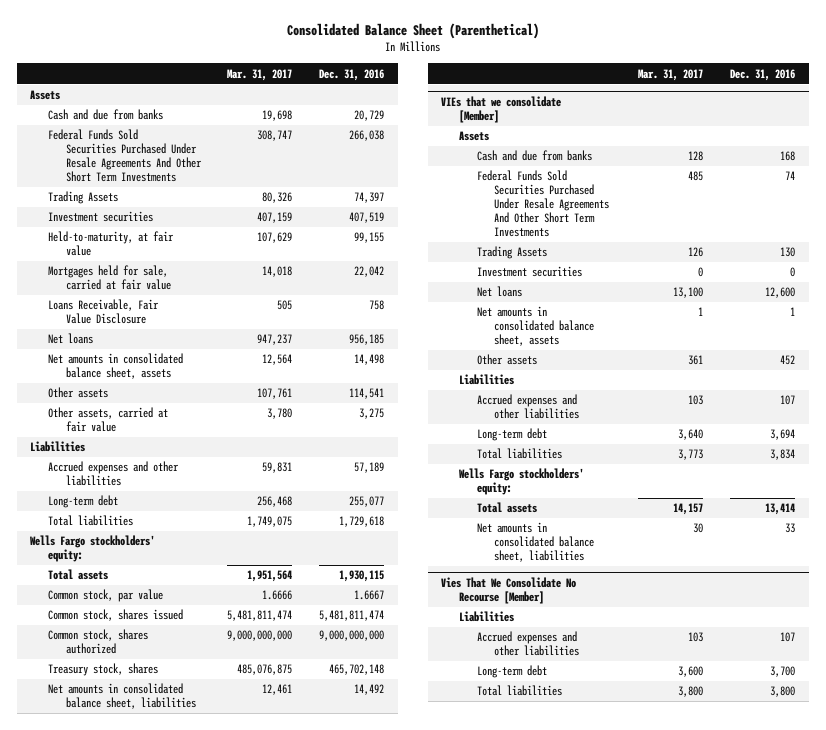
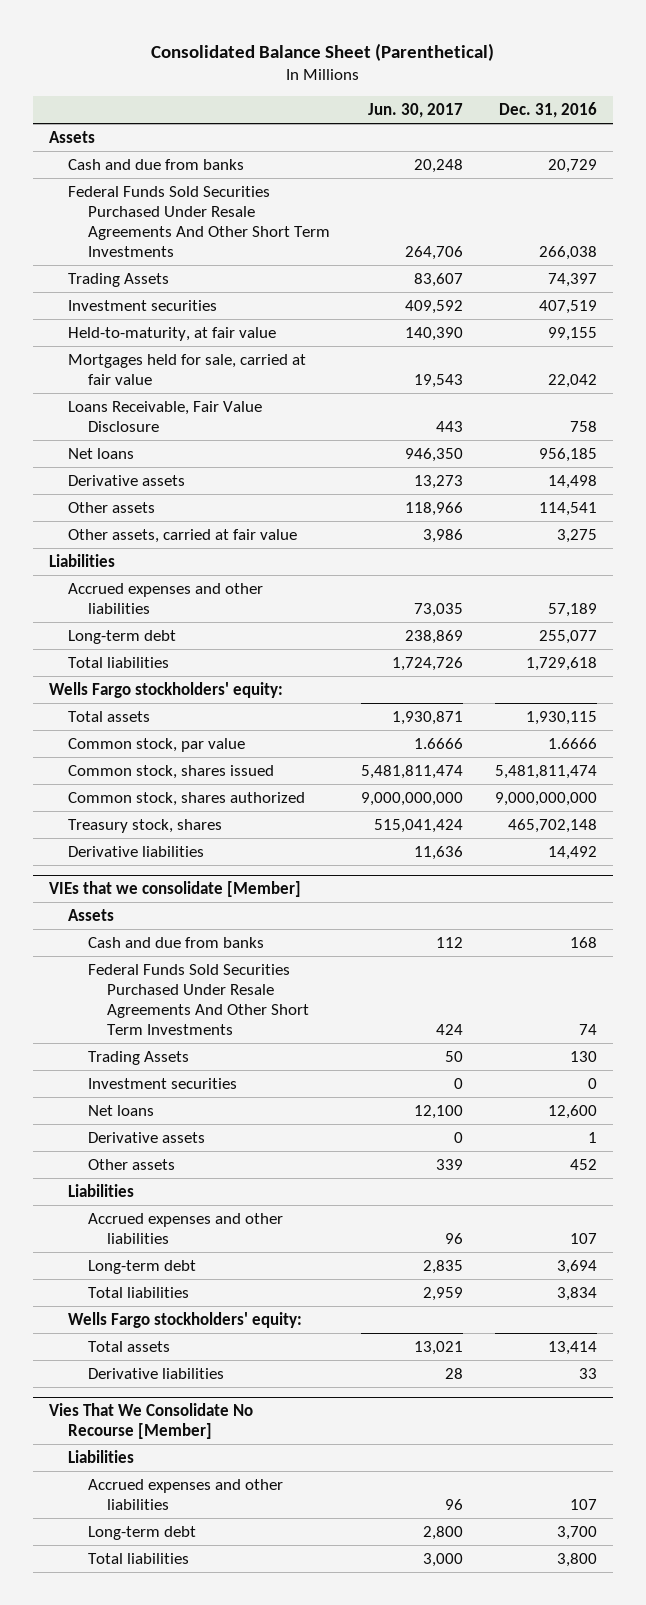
- | Mar. 31, 2017 | Dec. 31, 2016
+ | Jun. 30, 2017 | Dec. 31, 2016
- Net amounts in consolidated balance sheet, assets | 12,564 | 14,498
+ Derivative assets | 13,273 | 14,498
- Common stock, par value | 1.6666 | 1.6667
+ Common stock, par value | 1.6666 | 1.6666
- Net amounts in consolidated balance sheet, liabilities | 12,461 | 14,492
+ Derivative liabilities | 11,636 | 14,492
@ VIEs that we consolidate [Member]
- Net amounts in consolidated balance sheet, assets | 1 | 1
+ Derivative assets | 0 | 1
- Net amounts in consolidated balance sheet, liabilities | 30 | 33
+ Derivative liabilities | 28 | 33

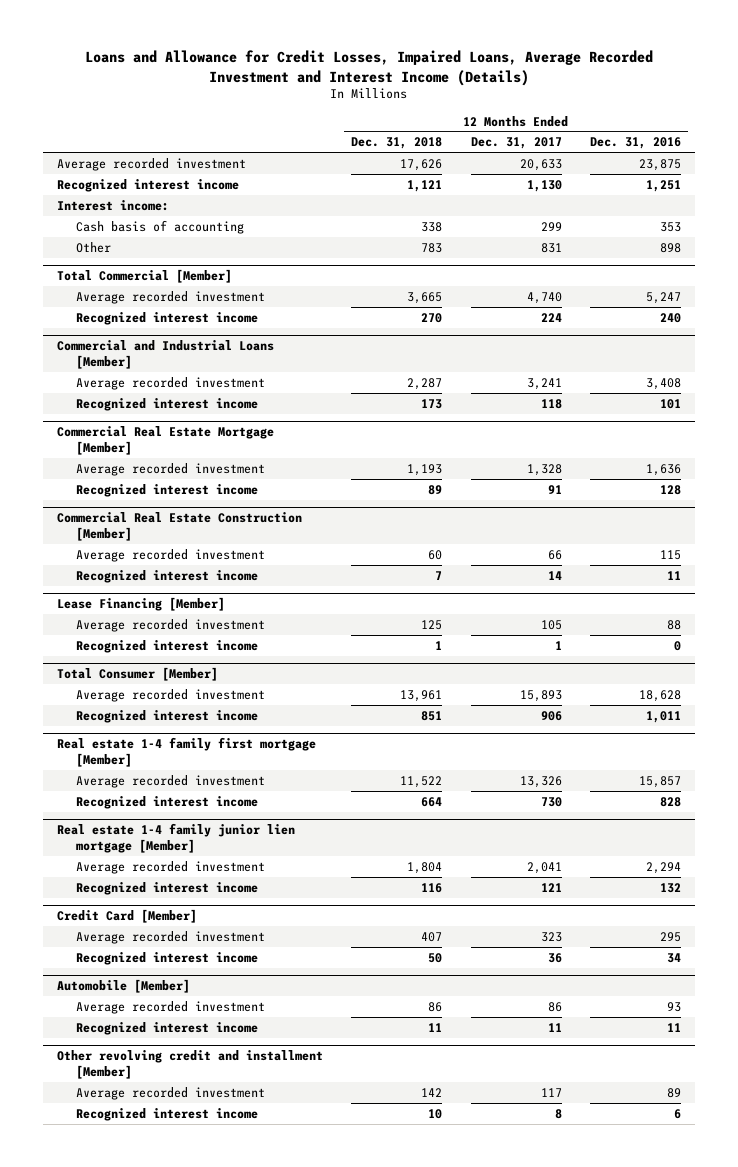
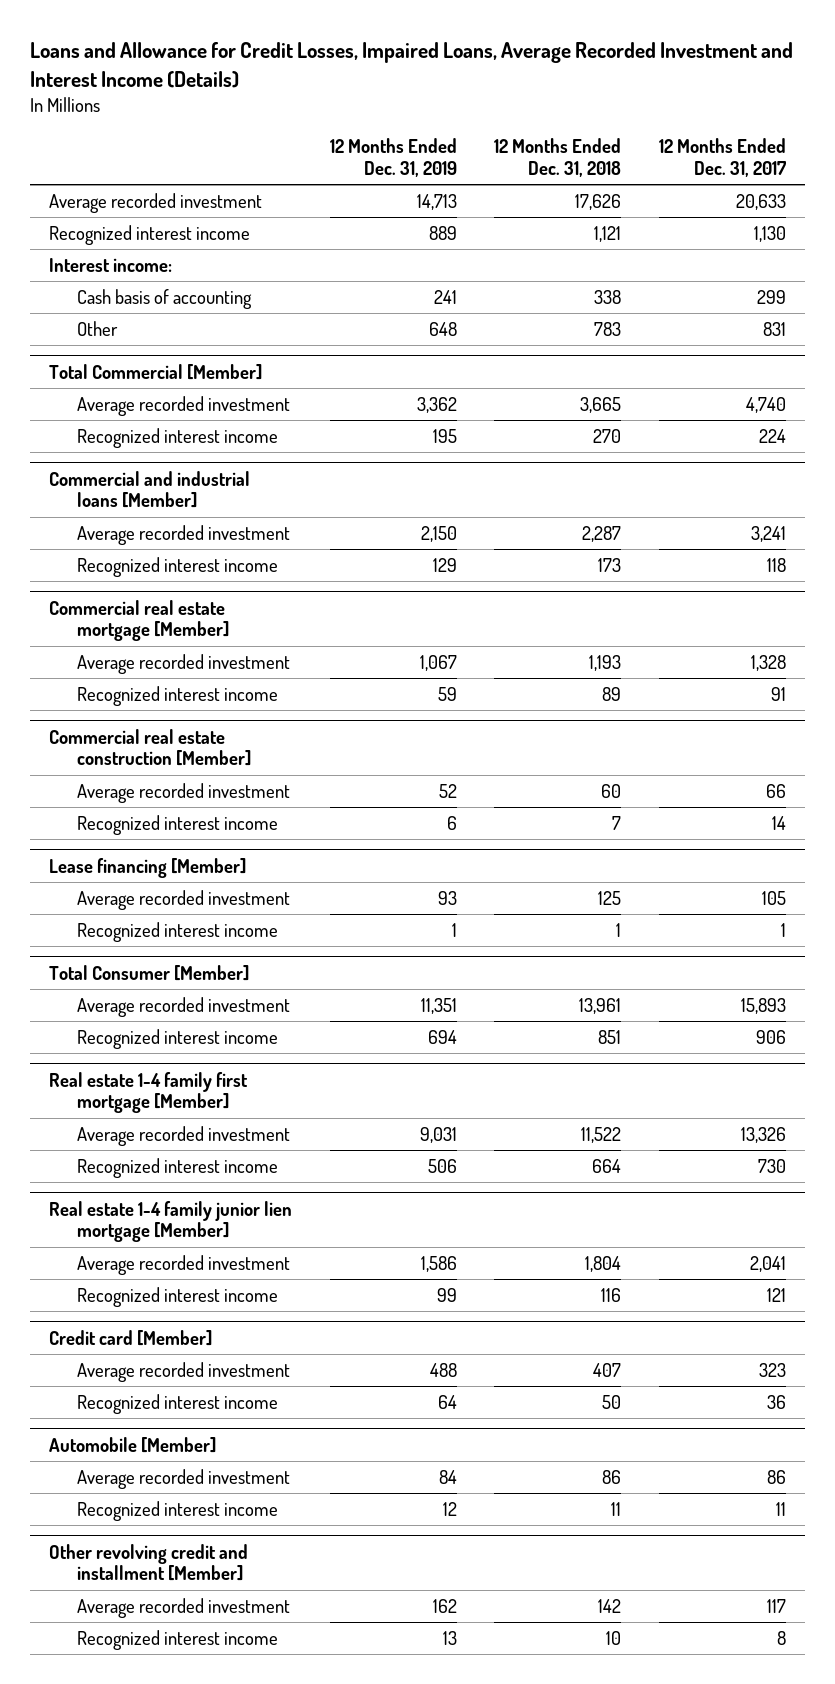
- | 12 Months Ended Dec. 31, 2018 | 12 Months Ended Dec. 31, 2017 | 12 Months Ended Dec. 31, 2016
+ | 12 Months Ended Dec. 31, 2019 | 12 Months Ended Dec. 31, 2018 | 12 Months Ended Dec. 31, 2017
- Commercial and Industrial Loans [Member]
+ Commercial and industrial loans [Member]
- Commercial Real Estate Mortgage [Member]
+ Commercial real estate mortgage [Member]
- Commercial Real Estate Construction [Member]
+ Commercial real estate construction [Member]
- Lease Financing [Member]
+ Lease financing [Member]
- Credit Card [Member]
+ Credit card [Member]

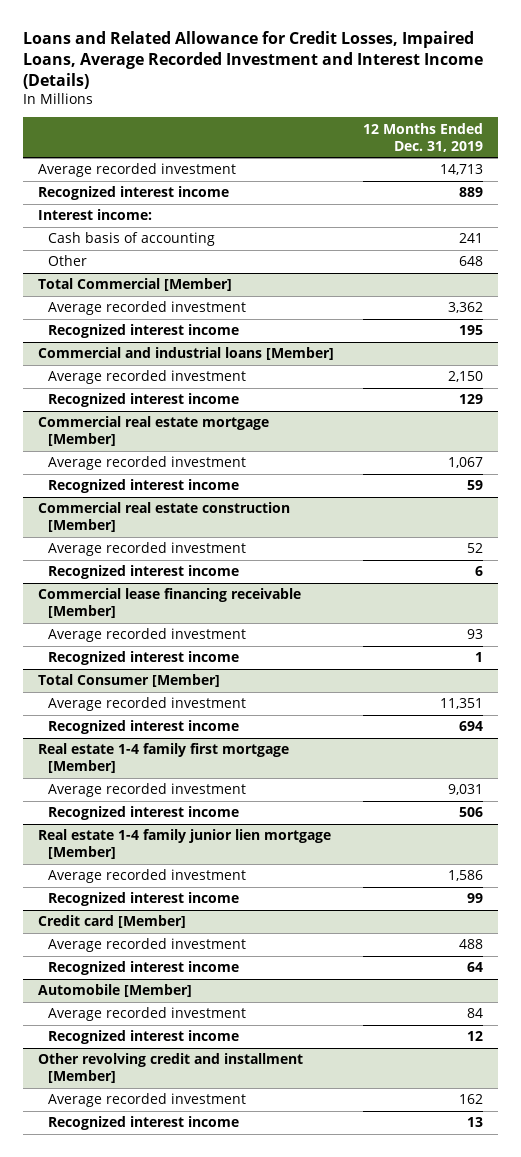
- Loans and Allowance for Credit Losses, Impaired Loans, Average Recorded Investment and Interest Income (Details)
+ Loans and Related Allowance for Credit Losses, Impaired Loans, Average Recorded Investment and Interest Income (Details)
- | 12 Months Ended Dec. 31, 2019 | 12 Months Ended Dec. 31, 2018 | 12 Months Ended Dec. 31, 2017
+ | 12 Months Ended Dec. 31, 2019
- Lease financing [Member]
+ Commercial lease financing receivable [Member]

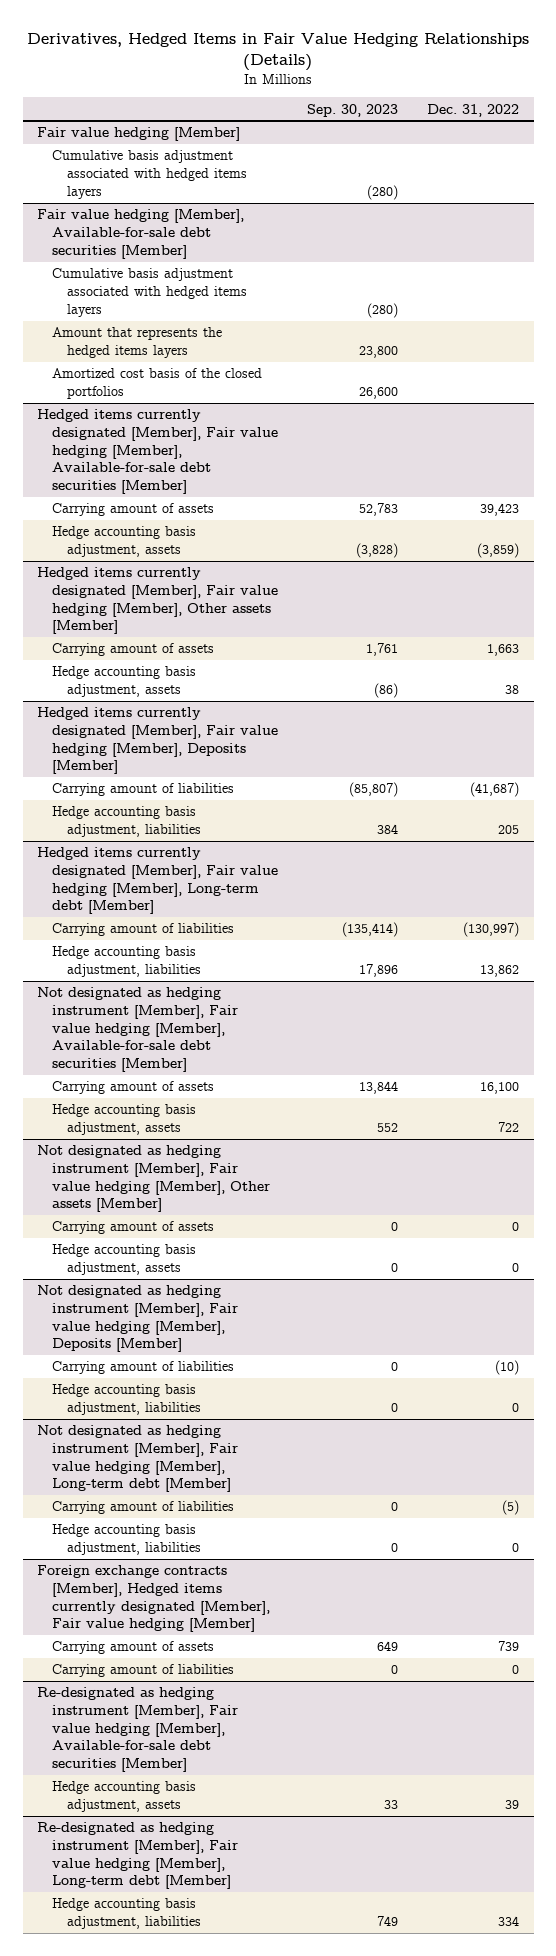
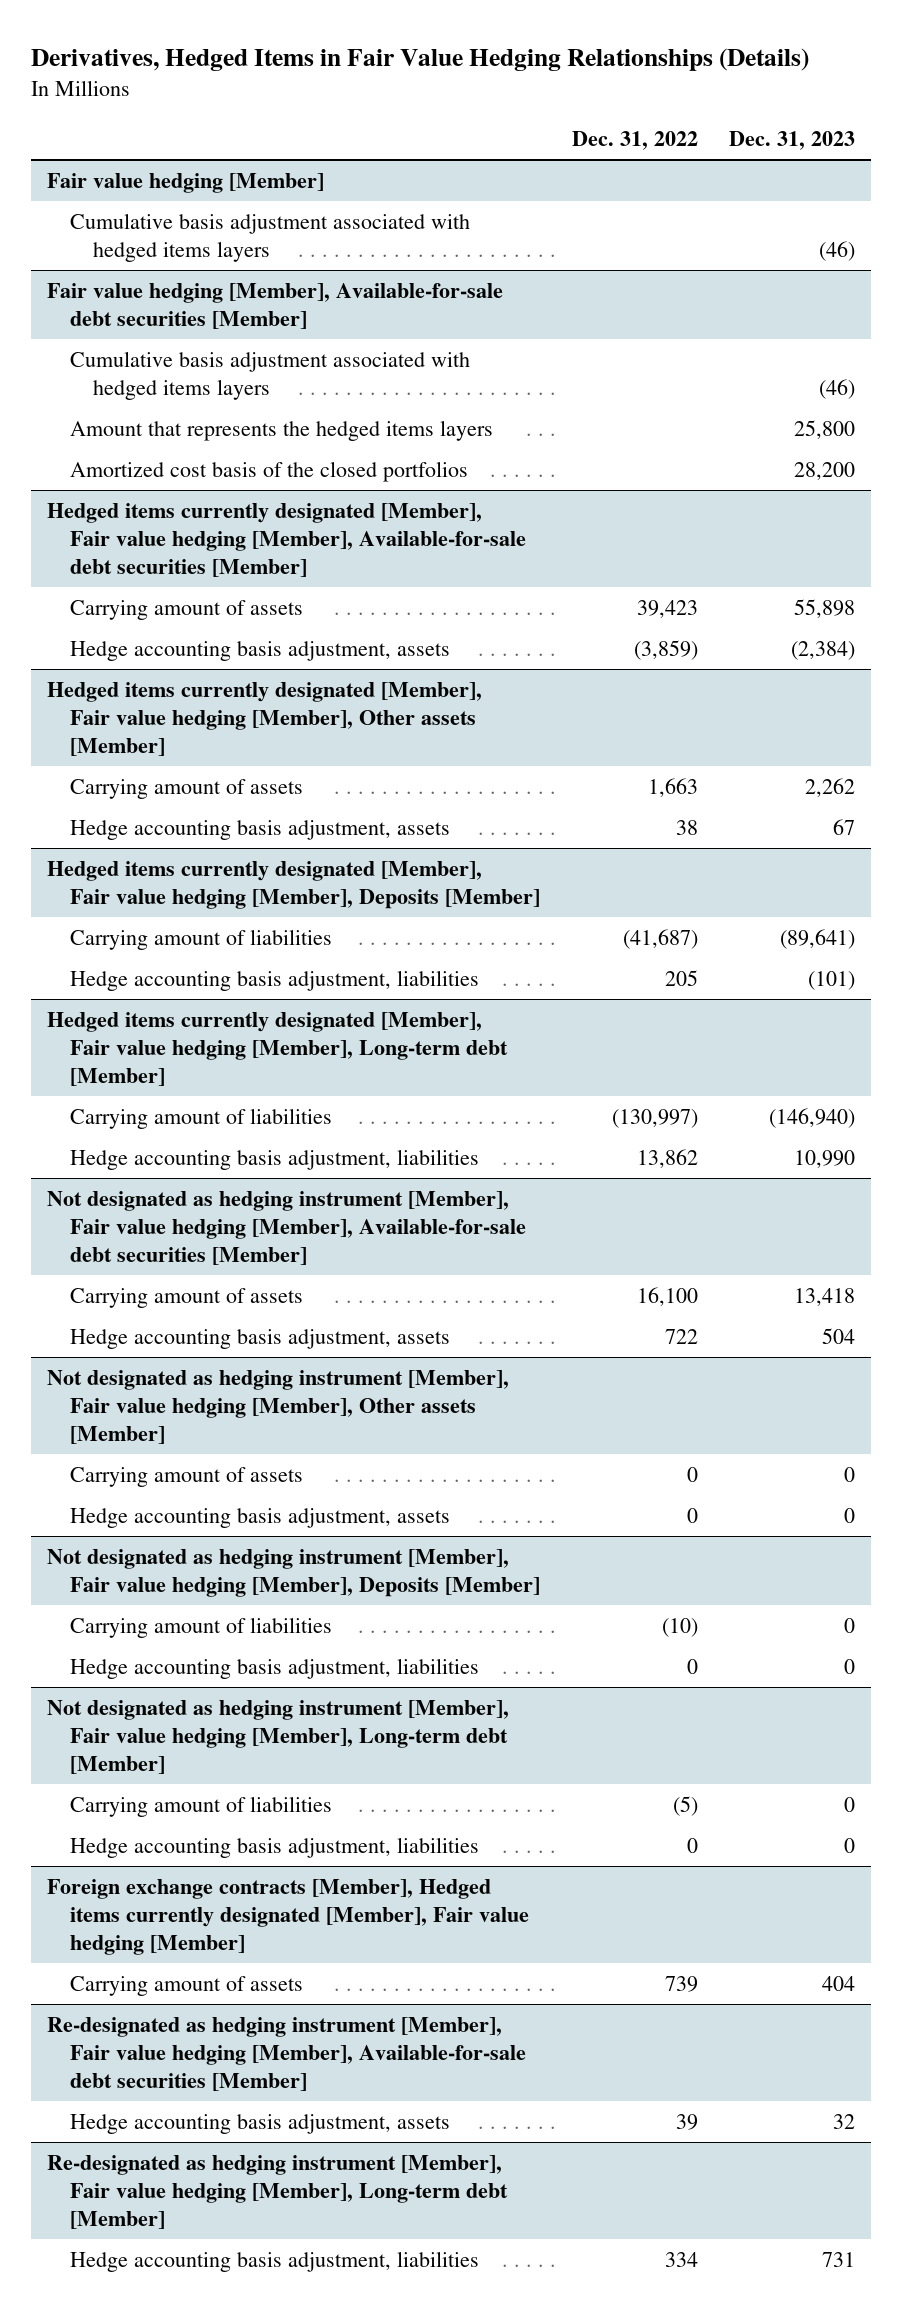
- | Sep. 30, 2023 | Dec. 31, 2022
+ | Dec. 31, 2022 | Dec. 31, 2023
@ Foreign exchange contracts [Member], Hedged items currently designated [Member], Fair value hedging [Member]
- Carrying amount of liabilities | 0 | 0

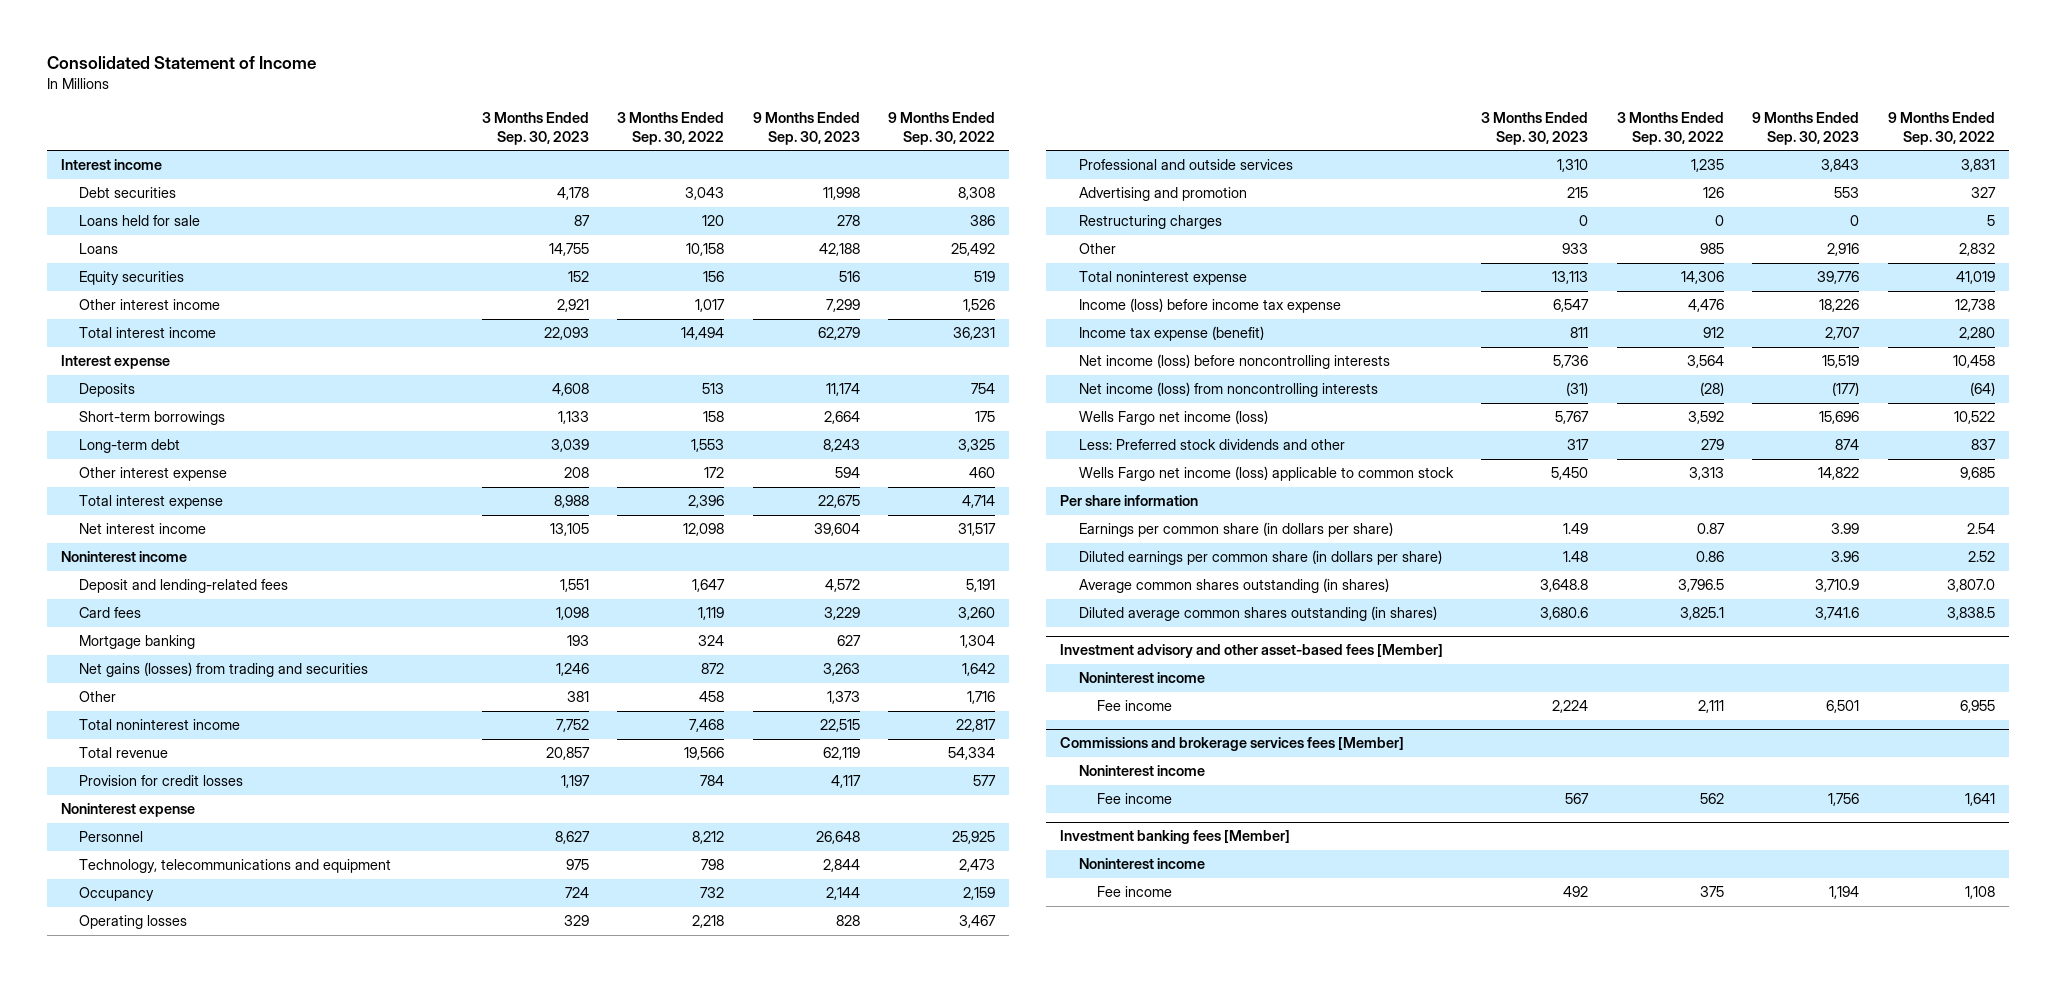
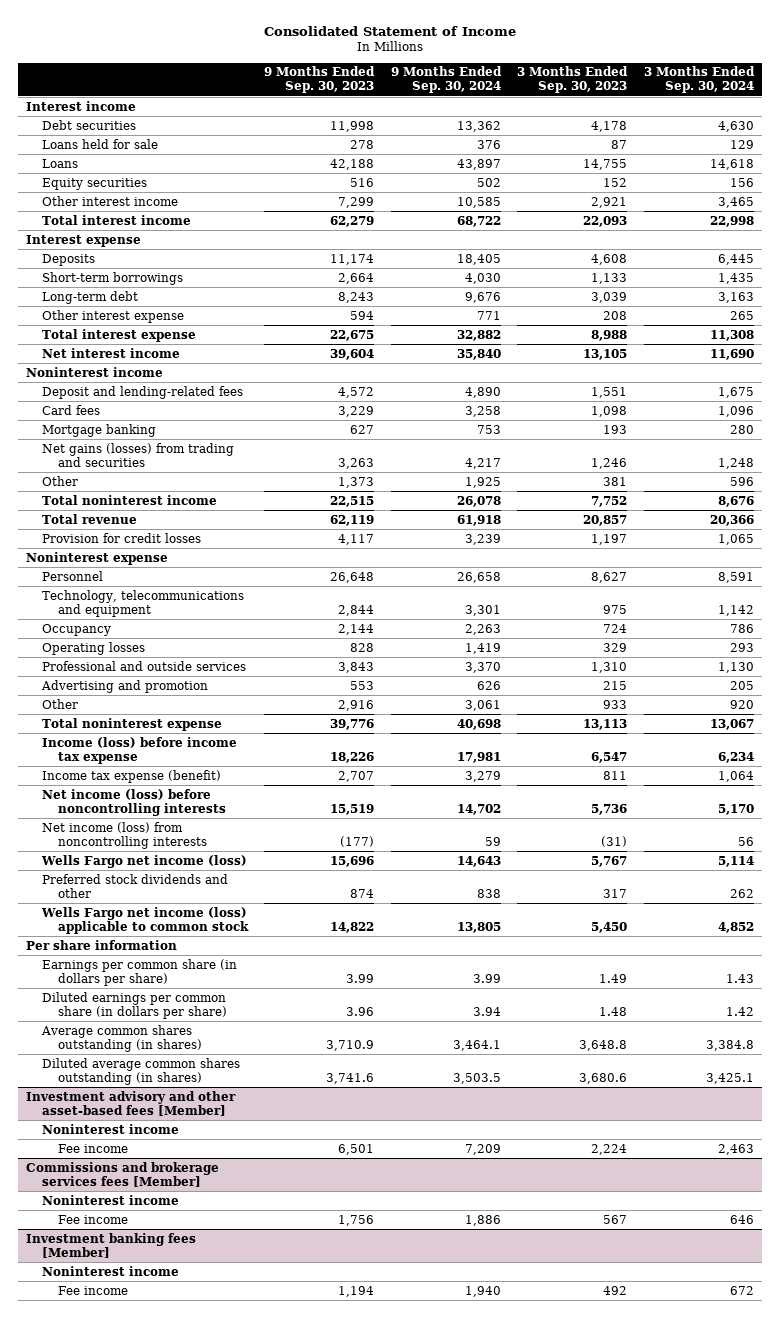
- | 3 Months Ended Sep. 30, 2023 | 3 Months Ended Sep. 30, 2022 | 9 Months Ended Sep. 30, 2023 | 9 Months Ended Sep. 30, 2022
+ | 9 Months Ended Sep. 30, 2023 | 9 Months Ended Sep. 30, 2024 | 3 Months Ended Sep. 30, 2023 | 3 Months Ended Sep. 30, 2024
- Restructuring charges | 0 | 0 | 0 | 5
- Less: Preferred stock dividends and other | 317 | 279 | 874 | 837
+ Preferred stock dividends and other | 874 | 838 | 317 | 262

